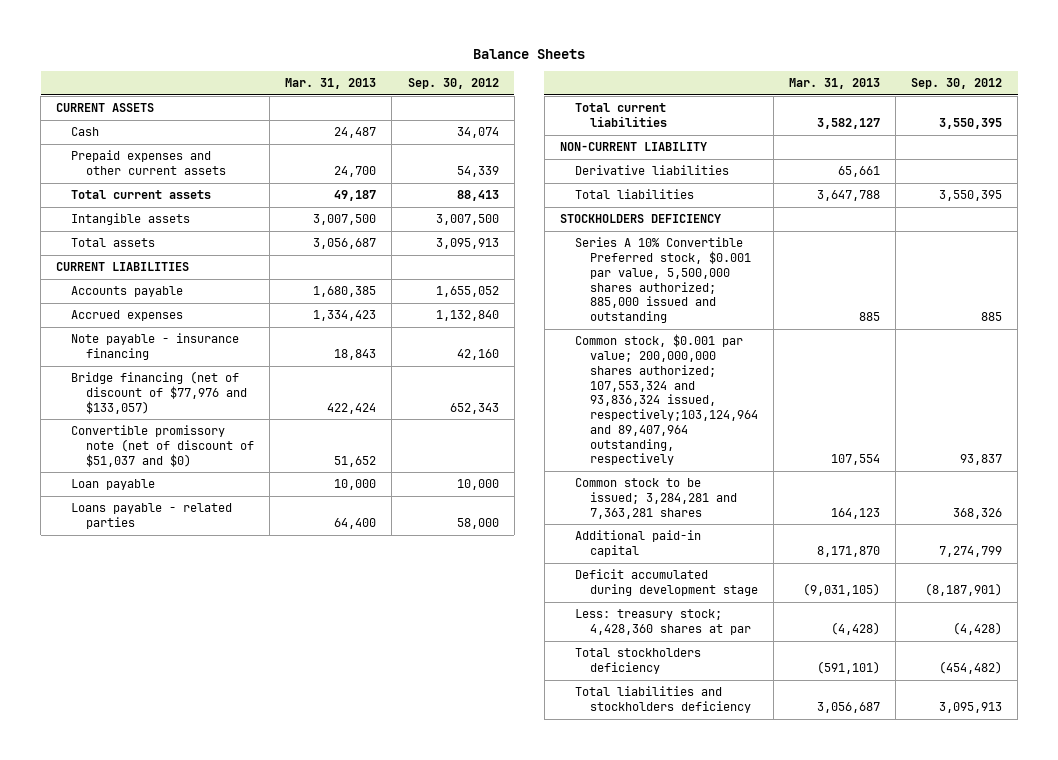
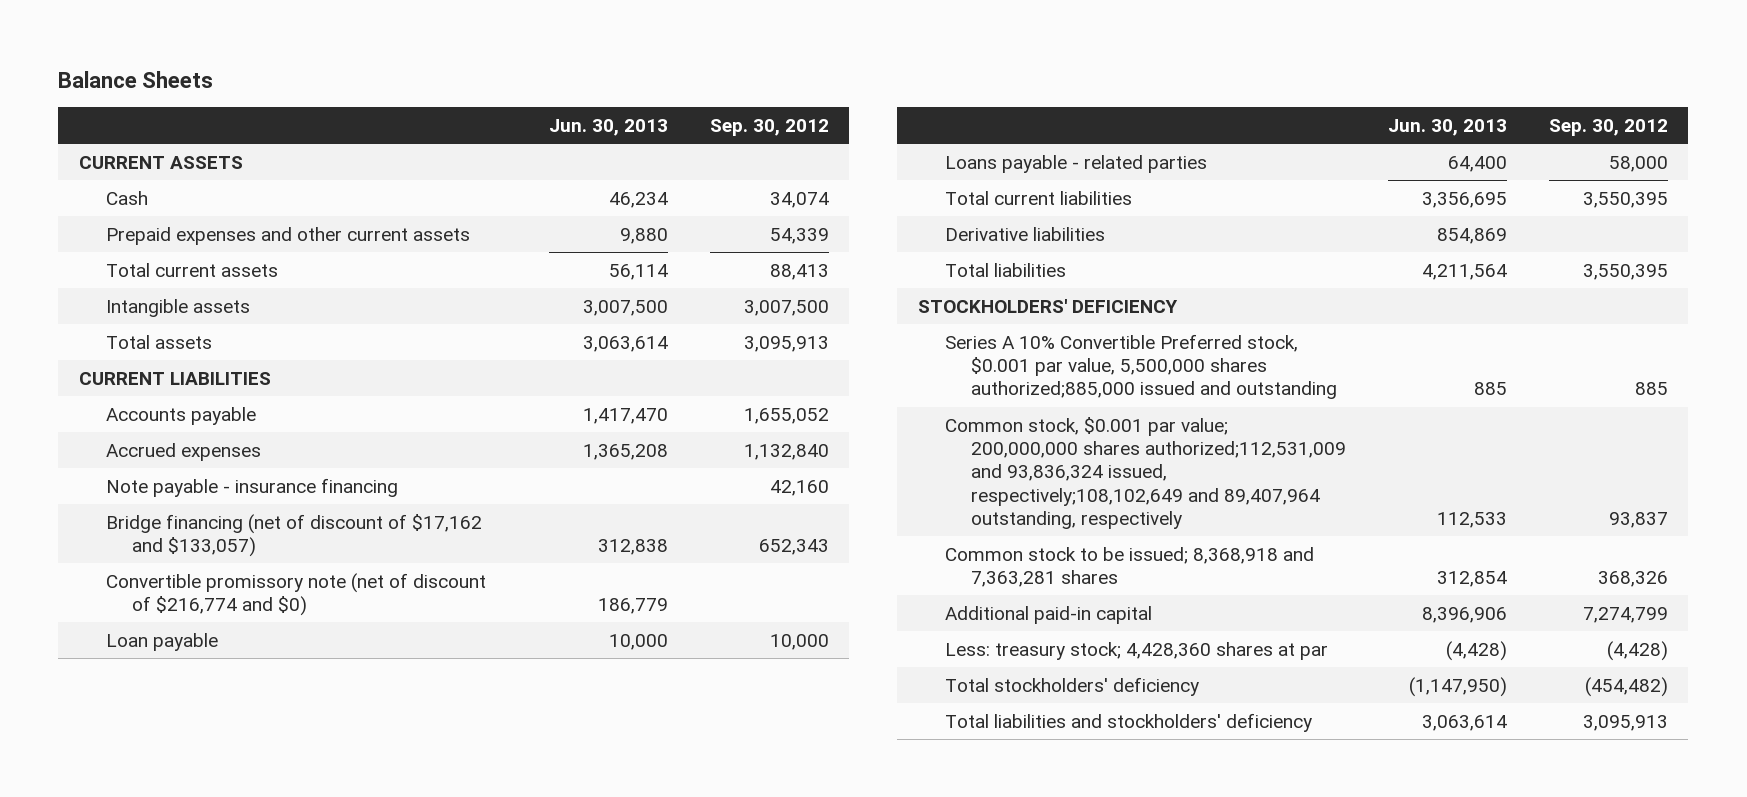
- | Mar. 31, 2013 | Sep. 30, 2012
+ | Jun. 30, 2013 | Sep. 30, 2012
- Bridge financing (net of discount of $77,976 and $133,057) | 422,424 | 652,343
- Convertible promissory note (net of discount of $51,037 and $0) | 51,652 |
+ Bridge financing (net of discount of $17,162 and $133,057) | 312,838 | 652,343
+ Convertible promissory note (net of discount of $216,774 and $0) | 186,779 |
- NON-CURRENT LIABILITY
- STOCKHOLDERS DEFICIENCY
- Series A 10% Convertible Preferred stock, $0.001 par value, 5,500,000 shares authorized; 885,000 issued and outstanding | 885 | 885
- Common stock, $0.001 par value; 200,000,000 shares authorized; 107,553,324 and 93,836,324 issued, respectively;103,124,964 and 89,407,964 outstanding, respectively | 107,554 | 93,837
- Common stock to be issued; 3,284,281 and 7,363,281 shares | 164,123 | 368,326
+ STOCKHOLDERS' DEFICIENCY
+ Series A 10% Convertible Preferred stock, $0.001 par value, 5,500,000 shares authorized;885,000 issued and outstanding | 885 | 885
+ Common stock, $0.001 par value; 200,000,000 shares authorized;112,531,009 and 93,836,324 issued, respectively;108,102,649 and 89,407,964 outstanding, respectively | 112,533 | 93,837
+ Common stock to be issued; 8,368,918 and 7,363,281 shares | 312,854 | 368,326
- Deficit accumulated during development stage | (9,031,105) | (8,187,901)
- Total stockholders deficiency | (591,101) | (454,482)
- Total liabilities and stockholders deficiency | 3,056,687 | 3,095,913
+ Total stockholders' deficiency | (1,147,950) | (454,482)
+ Total liabilities and stockholders' deficiency | 3,063,614 | 3,095,913

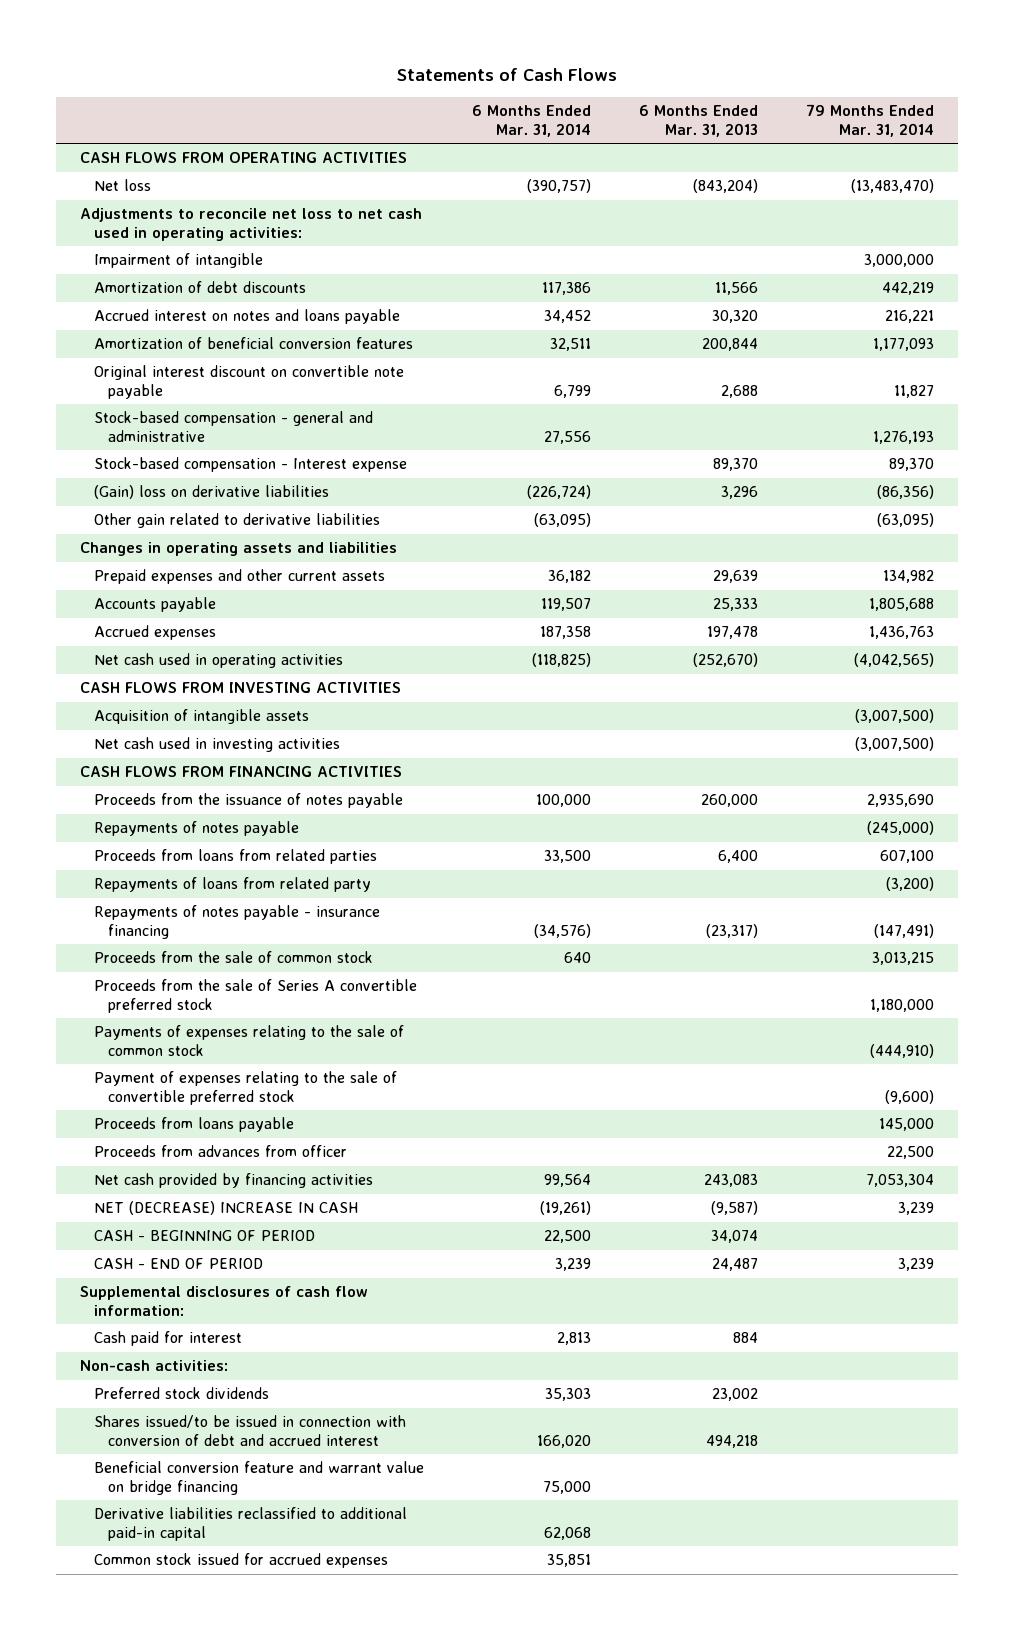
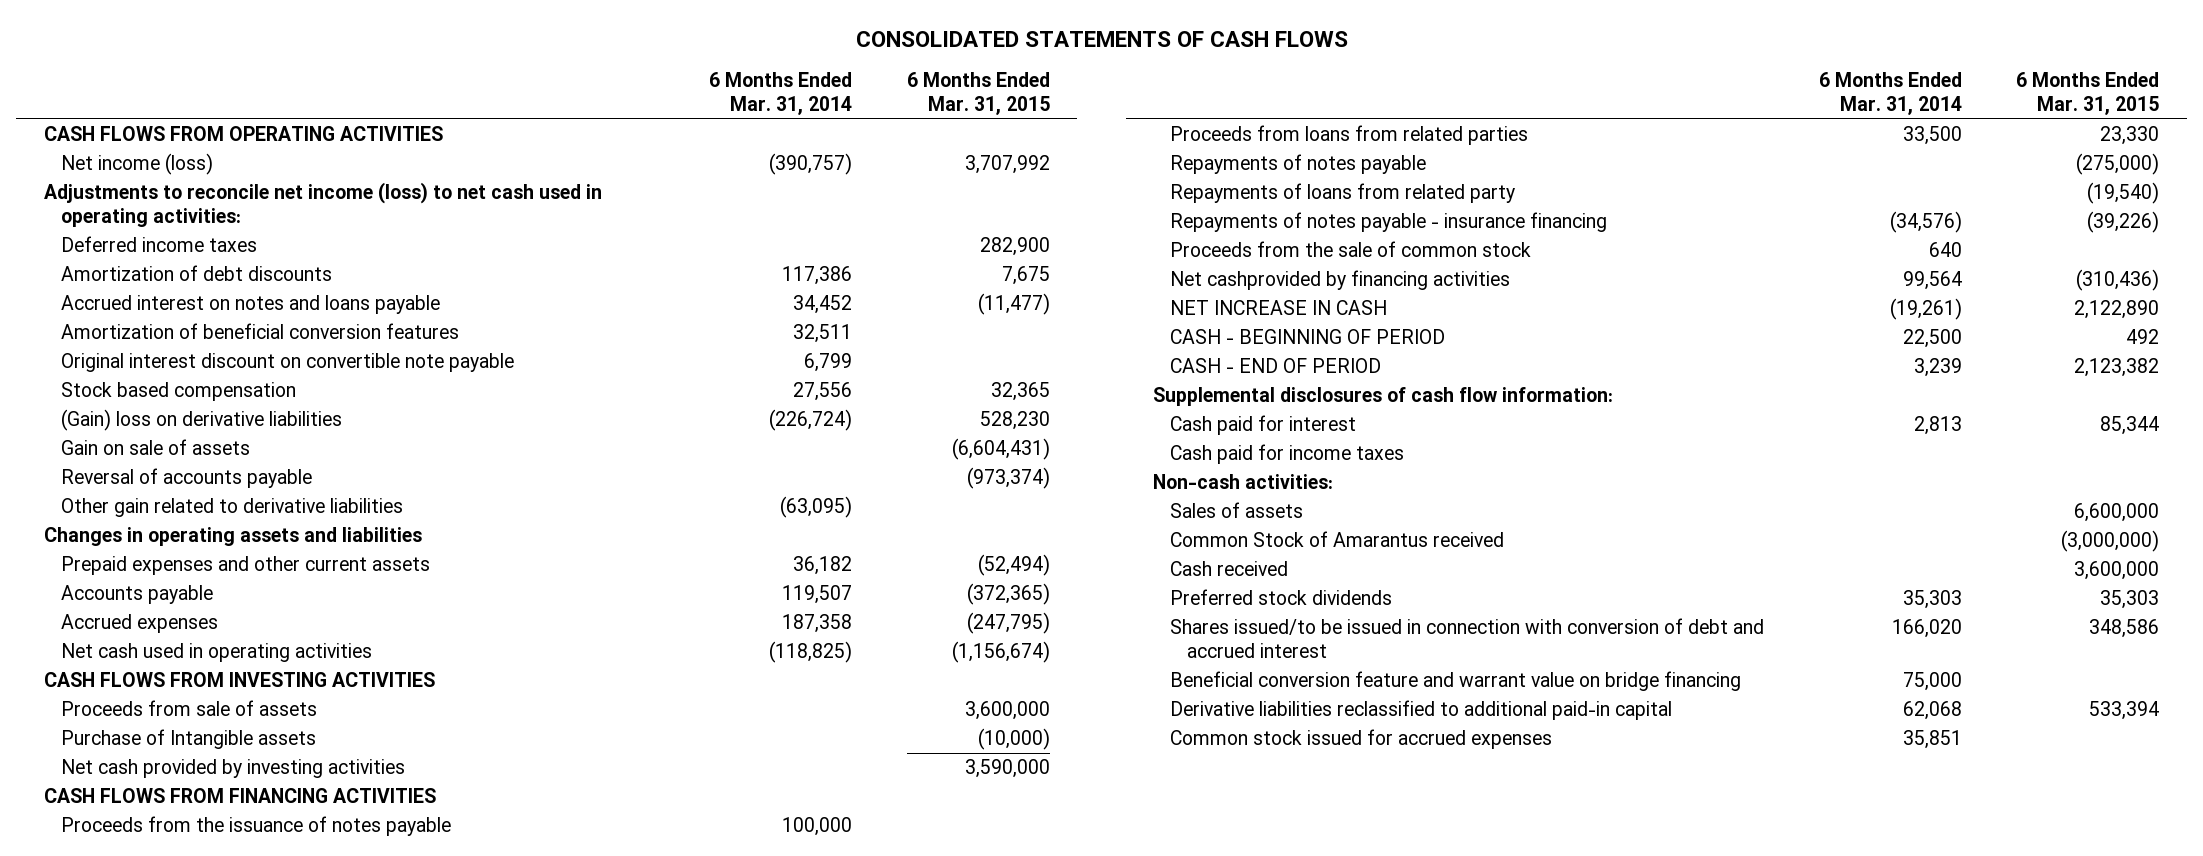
- Statements of Cash Flows
+ CONSOLIDATED STATEMENTS OF CASH FLOWS
- | 6 Months Ended Mar. 31, 2014 | 6 Months Ended Mar. 31, 2013 | 79 Months Ended Mar. 31, 2014
+ | 6 Months Ended Mar. 31, 2014 | 6 Months Ended Mar. 31, 2015
- Net loss | (390,757) | (843,204) | (13,483,470)
- Adjustments to reconcile net loss to net cash used in operating activities:
- Impairment of intangible | | | 3,000,000
+ Net income (loss) | (390,757) | 3,707,992
+ Adjustments to reconcile net income (loss) to net cash used in operating activities:
+ Deferred income taxes | | 282,900
- Stock-based compensation - general and administrative | 27,556 | | 1,276,193
- Stock-based compensation - Interest expense | | 89,370 | 89,370
+ Stock based compensation | 27,556 | 32,365
+ Gain on sale of assets | | (6,604,431)
+ Reversal of accounts payable | | (973,374)
- Acquisition of intangible assets | | | (3,007,500)
- Net cash used in investing activities | | | (3,007,500)
+ Proceeds from sale of assets | | 3,600,000
+ Purchase of Intangible assets | | (10,000)
+ Net cash provided by investing activities | | 3,590,000
moved down: Repayments of notes payable | | (275,000)
- Proceeds from the sale of Series A convertible preferred stock | | | 1,180,000
- Payments of expenses relating to the sale of common stock | | | (444,910)
- Payment of expenses relating to the sale of convertible preferred stock | | | (9,600)
- Proceeds from loans payable | | | 145,000
- Proceeds from advances from officer | | | 22,500
- Net cash provided by financing activities | 99,564 | 243,083 | 7,053,304
- NET (DECREASE) INCREASE IN CASH | (19,261) | (9,587) | 3,239
+ Net cashprovided by financing activities | 99,564 | (310,436)
+ NET INCREASE IN CASH | (19,261) | 2,122,890
+ Cash paid for income taxes
+ Sales of assets | | 6,600,000
+ Common Stock of Amarantus received | | (3,000,000)
+ Cash received | | 3,600,000

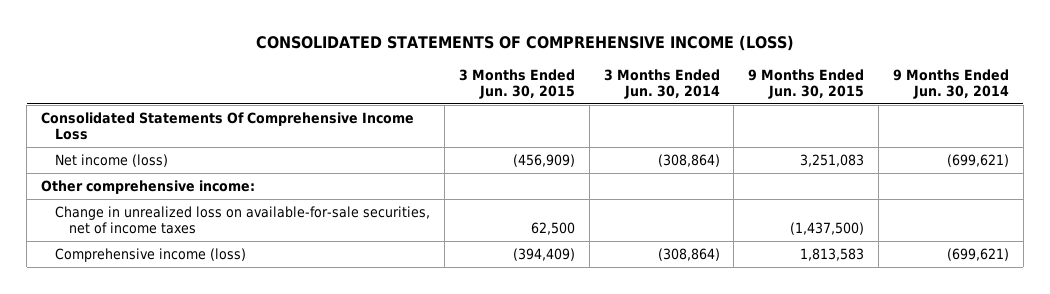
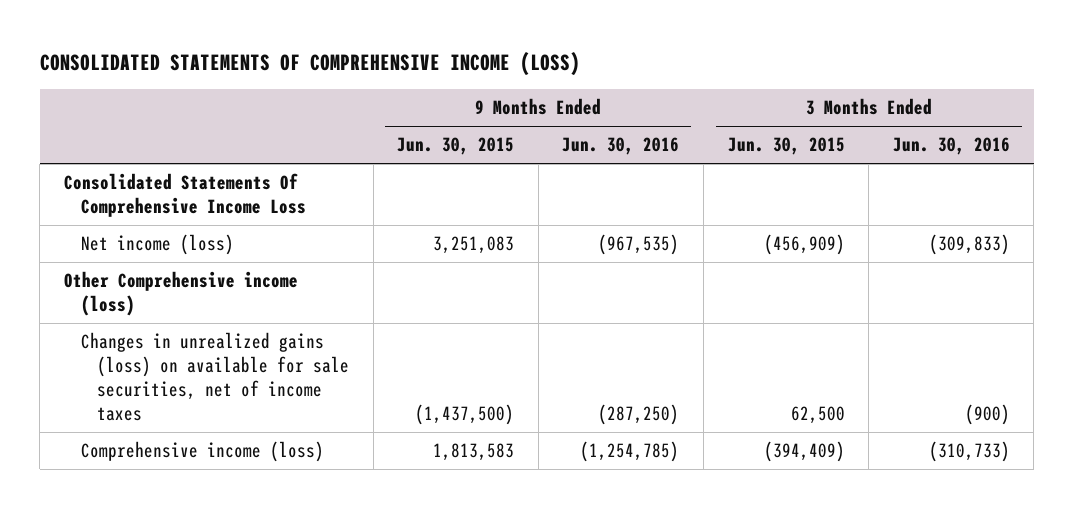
- | 3 Months Ended Jun. 30, 2015 | 3 Months Ended Jun. 30, 2014 | 9 Months Ended Jun. 30, 2015 | 9 Months Ended Jun. 30, 2014
+ | 9 Months Ended Jun. 30, 2015 | 9 Months Ended Jun. 30, 2016 | 3 Months Ended Jun. 30, 2015 | 3 Months Ended Jun. 30, 2016
- Other comprehensive income:
- Change in unrealized loss on available-for-sale securities, net of income taxes | 62,500 | | (1,437,500) |
+ Other Comprehensive income (loss)
+ Changes in unrealized gains (loss) on available for sale securities, net of income taxes | (1,437,500) | (287,250) | 62,500 | (900)

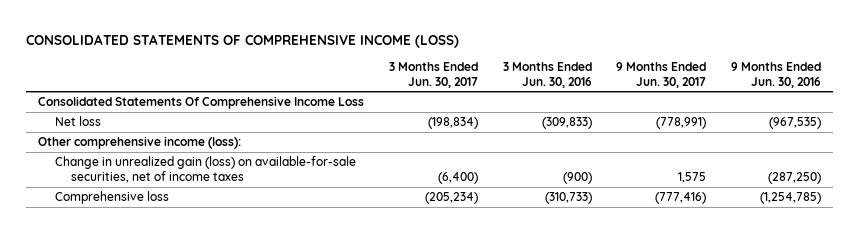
- | 9 Months Ended Jun. 30, 2015 | 9 Months Ended Jun. 30, 2016 | 3 Months Ended Jun. 30, 2015 | 3 Months Ended Jun. 30, 2016
+ | 3 Months Ended Jun. 30, 2017 | 3 Months Ended Jun. 30, 2016 | 9 Months Ended Jun. 30, 2017 | 9 Months Ended Jun. 30, 2016
- Net income (loss) | 3,251,083 | (967,535) | (456,909) | (309,833)
- Other Comprehensive income (loss)
- Changes in unrealized gains (loss) on available for sale securities, net of income taxes | (1,437,500) | (287,250) | 62,500 | (900)
- Comprehensive income (loss) | 1,813,583 | (1,254,785) | (394,409) | (310,733)
+ Net loss | (198,834) | (309,833) | (778,991) | (967,535)
+ Other comprehensive income (loss):
+ Change in unrealized gain (loss) on available-for-sale securities, net of income taxes | (6,400) | (900) | 1,575 | (287,250)
+ Comprehensive loss | (205,234) | (310,733) | (777,416) | (1,254,785)

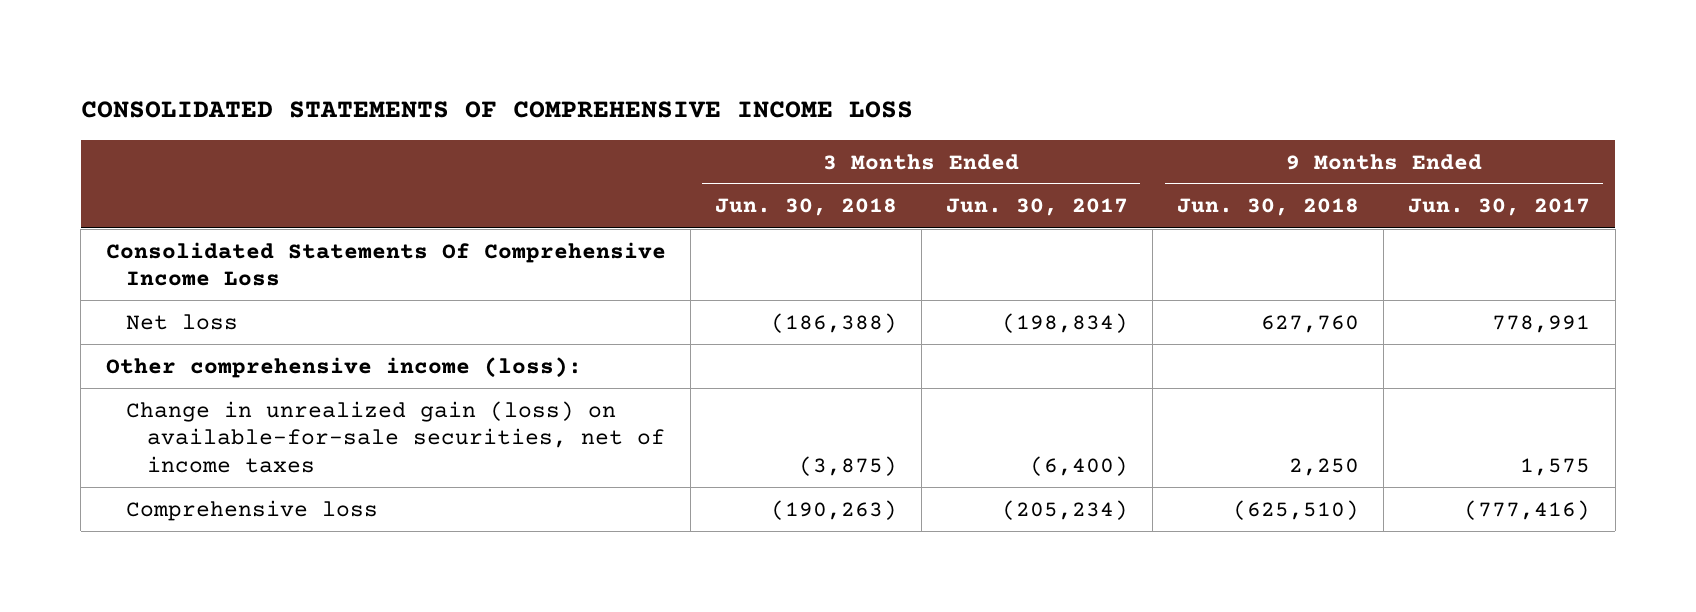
- CONSOLIDATED STATEMENTS OF COMPREHENSIVE INCOME (LOSS)
+ CONSOLIDATED STATEMENTS OF COMPREHENSIVE INCOME LOSS
- | 3 Months Ended Jun. 30, 2017 | 3 Months Ended Jun. 30, 2016 | 9 Months Ended Jun. 30, 2017 | 9 Months Ended Jun. 30, 2016
+ | 3 Months Ended Jun. 30, 2018 | 3 Months Ended Jun. 30, 2017 | 9 Months Ended Jun. 30, 2018 | 9 Months Ended Jun. 30, 2017
- Net loss | (198,834) | (309,833) | (778,991) | (967,535)
+ Net loss | (186,388) | (198,834) | 627,760 | 778,991

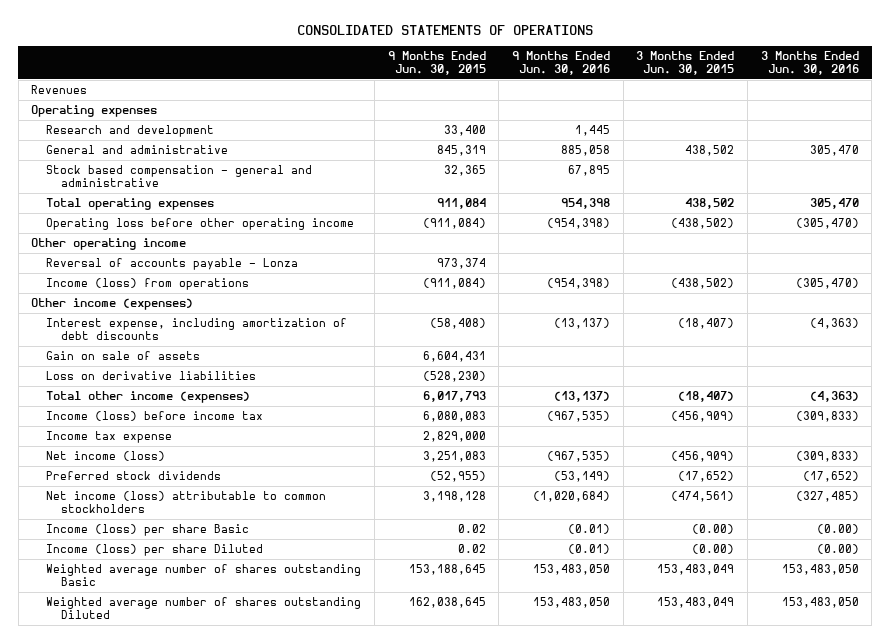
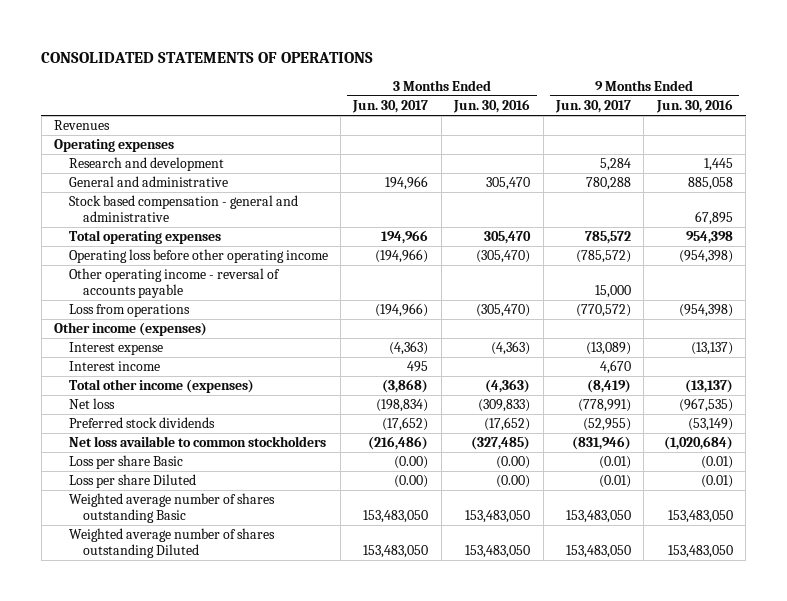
- | 9 Months Ended Jun. 30, 2015 | 9 Months Ended Jun. 30, 2016 | 3 Months Ended Jun. 30, 2015 | 3 Months Ended Jun. 30, 2016
+ | 3 Months Ended Jun. 30, 2017 | 3 Months Ended Jun. 30, 2016 | 9 Months Ended Jun. 30, 2017 | 9 Months Ended Jun. 30, 2016
- Other operating income
- Reversal of accounts payable - Lonza | 973,374 | | |
- Income (loss) from operations | (911,084) | (954,398) | (438,502) | (305,470)
+ Other operating income - reversal of accounts payable | | | 15,000 |
+ Loss from operations | (194,966) | (305,470) | (770,572) | (954,398)
- Interest expense, including amortization of debt discounts | (58,408) | (13,137) | (18,407) | (4,363)
- Gain on sale of assets | 6,604,431 | | |
- Loss on derivative liabilities | (528,230) | | |
+ Interest expense | (4,363) | (4,363) | (13,089) | (13,137)
+ Interest income | 495 | | 4,670 |
- Income (loss) before income tax | 6,080,083 | (967,535) | (456,909) | (309,833)
- Income tax expense | 2,829,000 | | |
- Net income (loss) | 3,251,083 | (967,535) | (456,909) | (309,833)
+ Net loss | (198,834) | (309,833) | (778,991) | (967,535)
- Net income (loss) attributable to common stockholders | 3,198,128 | (1,020,684) | (474,561) | (327,485)
- Income (loss) per share Basic | 0.02 | (0.01) | (0.00) | (0.00)
- Income (loss) per share Diluted | 0.02 | (0.01) | (0.00) | (0.00)
+ Net loss available to common stockholders | (216,486) | (327,485) | (831,946) | (1,020,684)
+ Loss per share Basic | (0.00) | (0.00) | (0.01) | (0.01)
+ Loss per share Diluted | (0.00) | (0.00) | (0.01) | (0.01)

